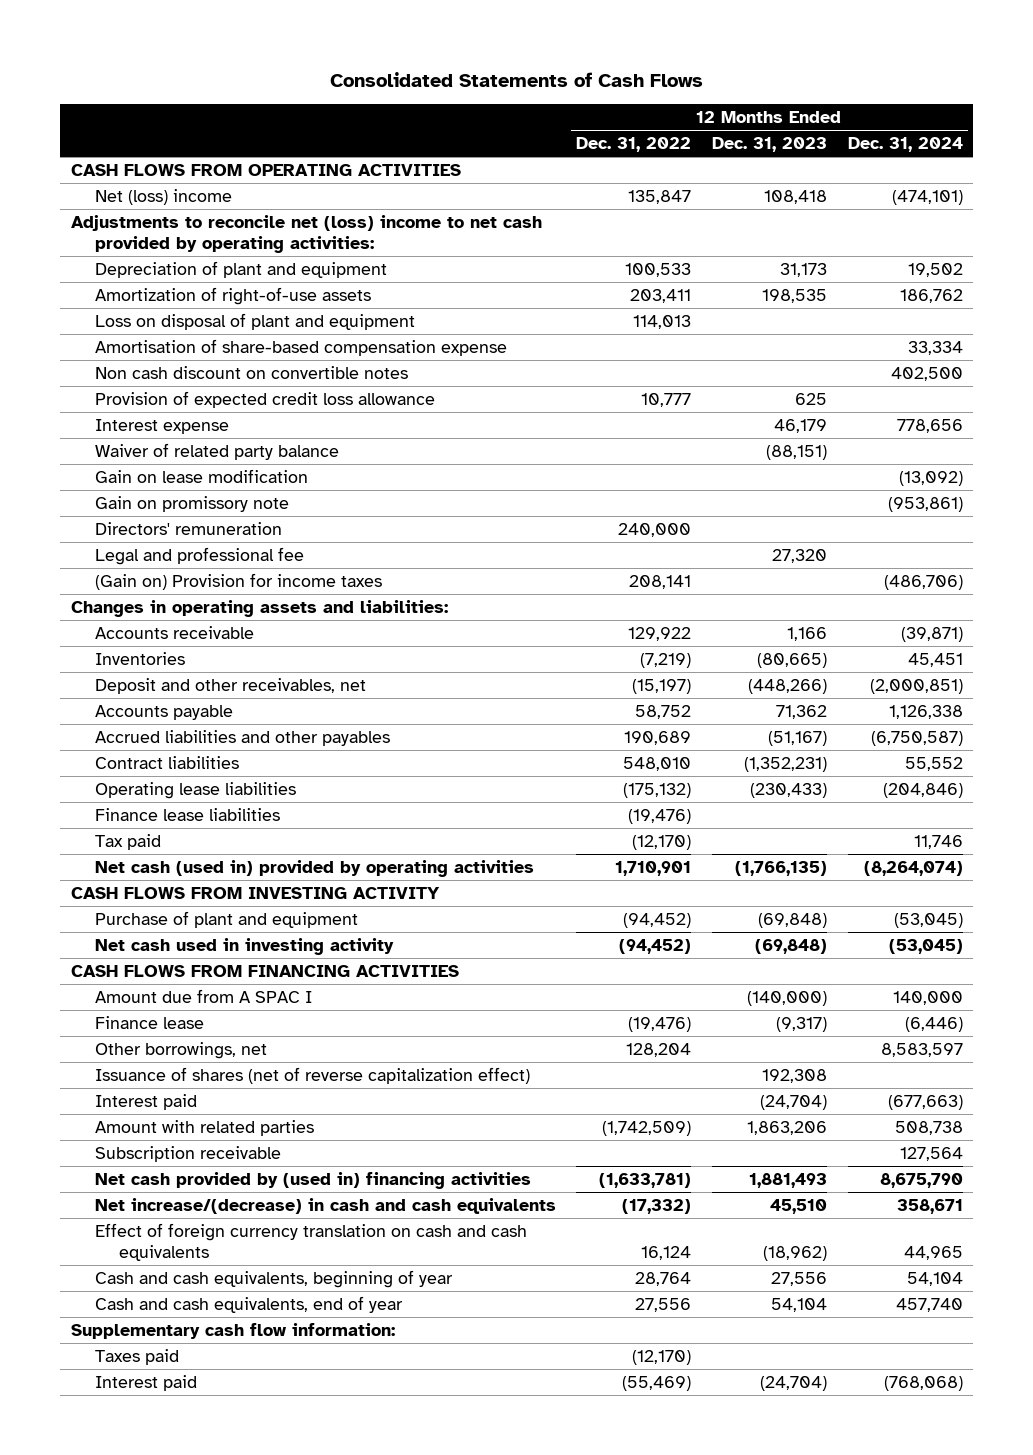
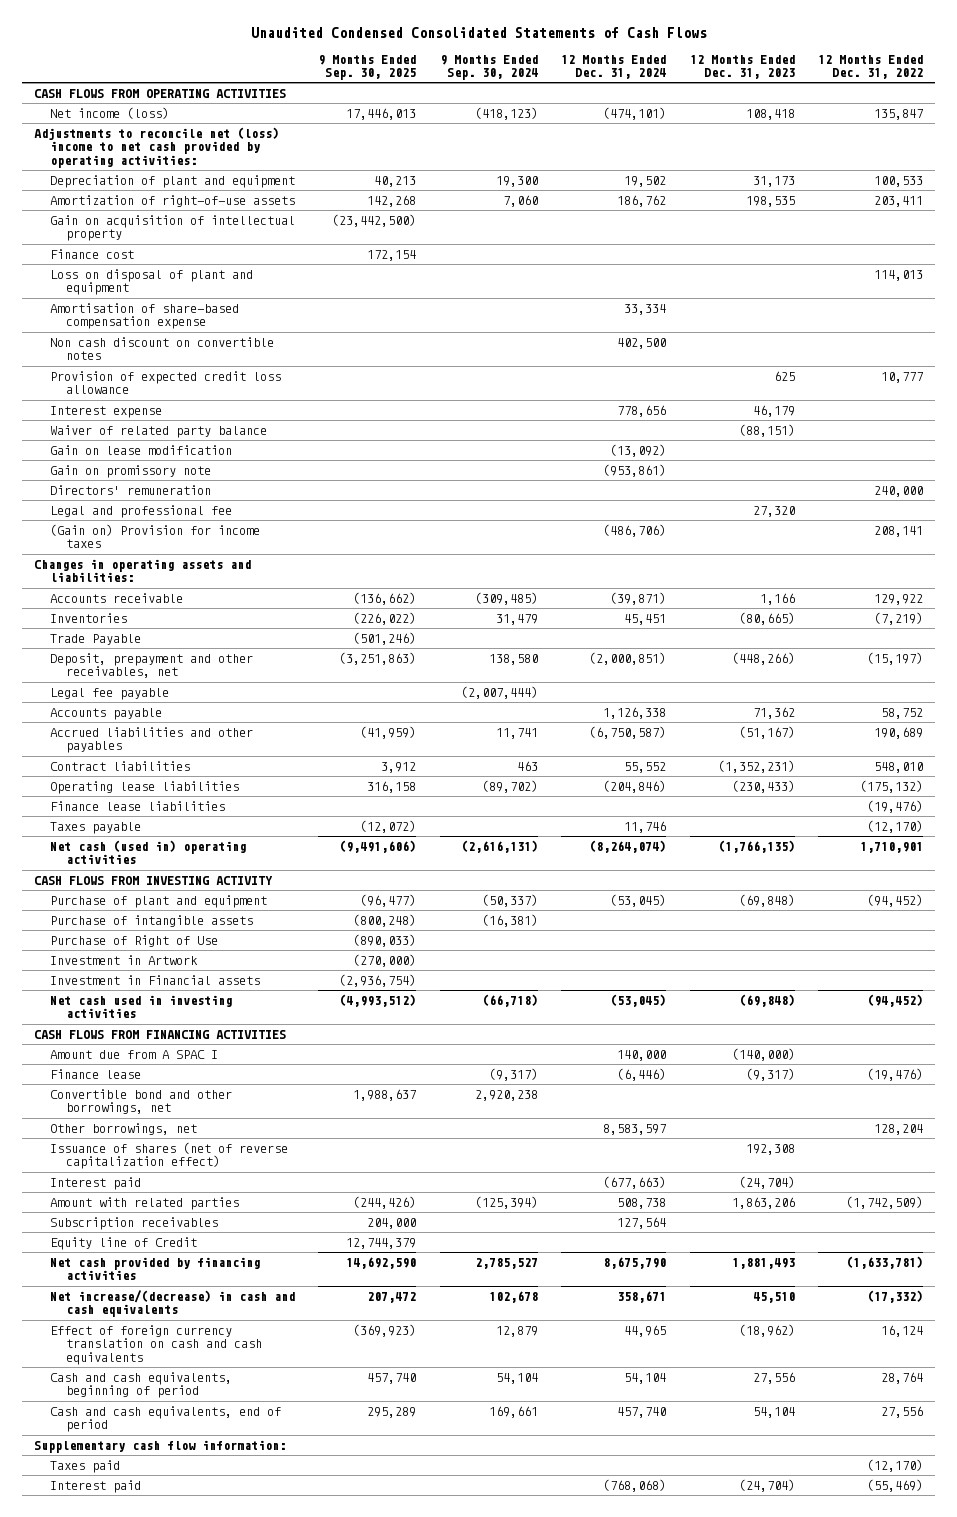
- Consolidated Statements of Cash Flows
+ Unaudited Condensed Consolidated Statements of Cash Flows
- | 12 Months Ended Dec. 31, 2022 | 12 Months Ended Dec. 31, 2023 | 12 Months Ended Dec. 31, 2024
+ | 9 Months Ended Sep. 30, 2025 | 9 Months Ended Sep. 30, 2024 | 12 Months Ended Dec. 31, 2024 | 12 Months Ended Dec. 31, 2023 | 12 Months Ended Dec. 31, 2022
- Net (loss) income | 135,847 | 108,418 | (474,101)
+ Net income (loss) | 17,446,013 | (418,123) | (474,101) | 108,418 | 135,847
+ Gain on acquisition of intellectual property | (23,442,500) | | | |
+ Finance cost | 172,154 | | | |
- Deposit and other receivables, net | (15,197) | (448,266) | (2,000,851)
+ Trade Payable | (501,246) | | | |
+ Deposit, prepayment and other receivables, net | (3,251,863) | 138,580 | (2,000,851) | (448,266) | (15,197)
+ Legal fee payable | | (2,007,444) | | |
- Tax paid | (12,170) | | 11,746
- Net cash (used in) provided by operating activities | 1,710,901 | (1,766,135) | (8,264,074)
+ Taxes payable | (12,072) | | 11,746 | | (12,170)
+ Net cash (used in) operating activities | (9,491,606) | (2,616,131) | (8,264,074) | (1,766,135) | 1,710,901
- Net cash used in investing activity | (94,452) | (69,848) | (53,045)
+ Purchase of intangible assets | (800,248) | (16,381) | | |
+ Purchase of Right of Use | (890,033) | | | |
+ Investment in Artwork | (270,000) | | | |
+ Investment in Financial assets | (2,936,754) | | | |
+ Net cash used in investing activities | (4,993,512) | (66,718) | (53,045) | (69,848) | (94,452)
+ Convertible bond and other borrowings, net | 1,988,637 | 2,920,238 | | |
- Subscription receivable | | | 127,564
- Net cash provided by (used in) financing activities | (1,633,781) | 1,881,493 | 8,675,790
+ Subscription receivables | 204,000 | | 127,564 | |
+ Equity line of Credit | 12,744,379 | | | |
+ Net cash provided by financing activities | 14,692,590 | 2,785,527 | 8,675,790 | 1,881,493 | (1,633,781)
- Cash and cash equivalents, beginning of year | 28,764 | 27,556 | 54,104
- Cash and cash equivalents, end of year | 27,556 | 54,104 | 457,740
+ Cash and cash equivalents, beginning of period | 457,740 | 54,104 | 54,104 | 27,556 | 28,764
+ Cash and cash equivalents, end of period | 295,289 | 169,661 | 457,740 | 54,104 | 27,556

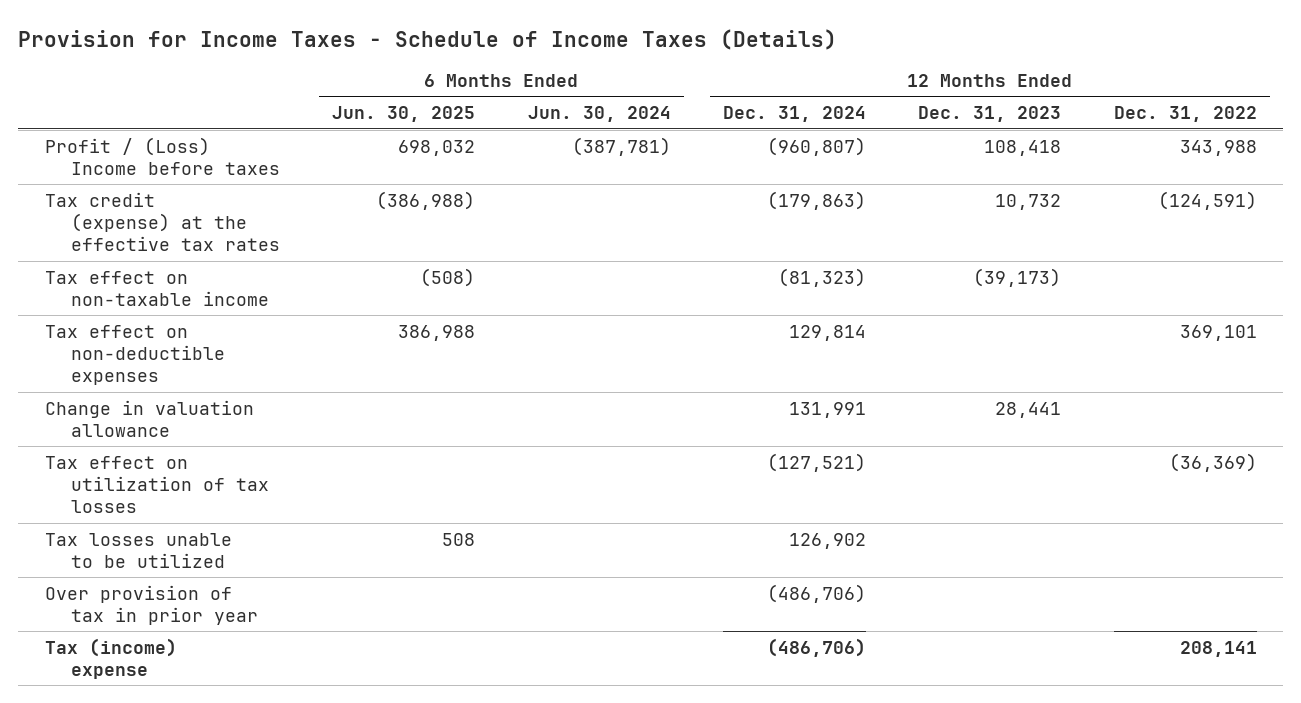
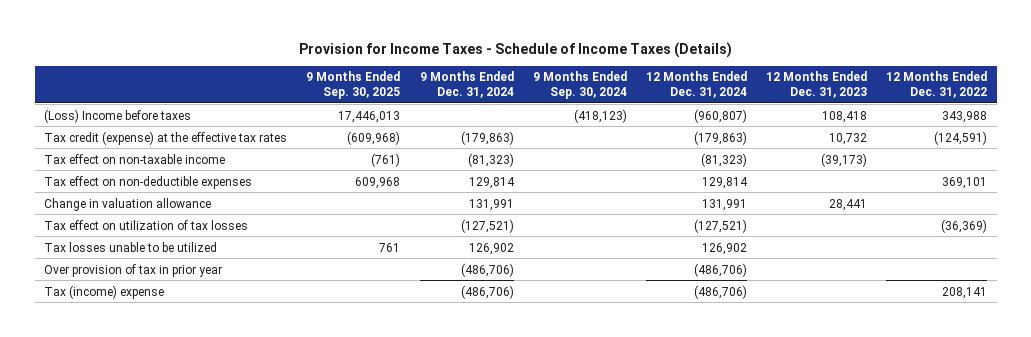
- | 6 Months Ended Jun. 30, 2025 | 6 Months Ended Jun. 30, 2024 | 12 Months Ended Dec. 31, 2024 | 12 Months Ended Dec. 31, 2023 | 12 Months Ended Dec. 31, 2022
+ | 9 Months Ended Sep. 30, 2025 | 9 Months Ended Dec. 31, 2024 | 9 Months Ended Sep. 30, 2024 | 12 Months Ended Dec. 31, 2024 | 12 Months Ended Dec. 31, 2023 | 12 Months Ended Dec. 31, 2022
- Profit / (Loss) Income before taxes | 698,032 | (387,781) | (960,807) | 108,418 | 343,988
+ (Loss) Income before taxes | 17,446,013 | | (418,123) | (960,807) | 108,418 | 343,988

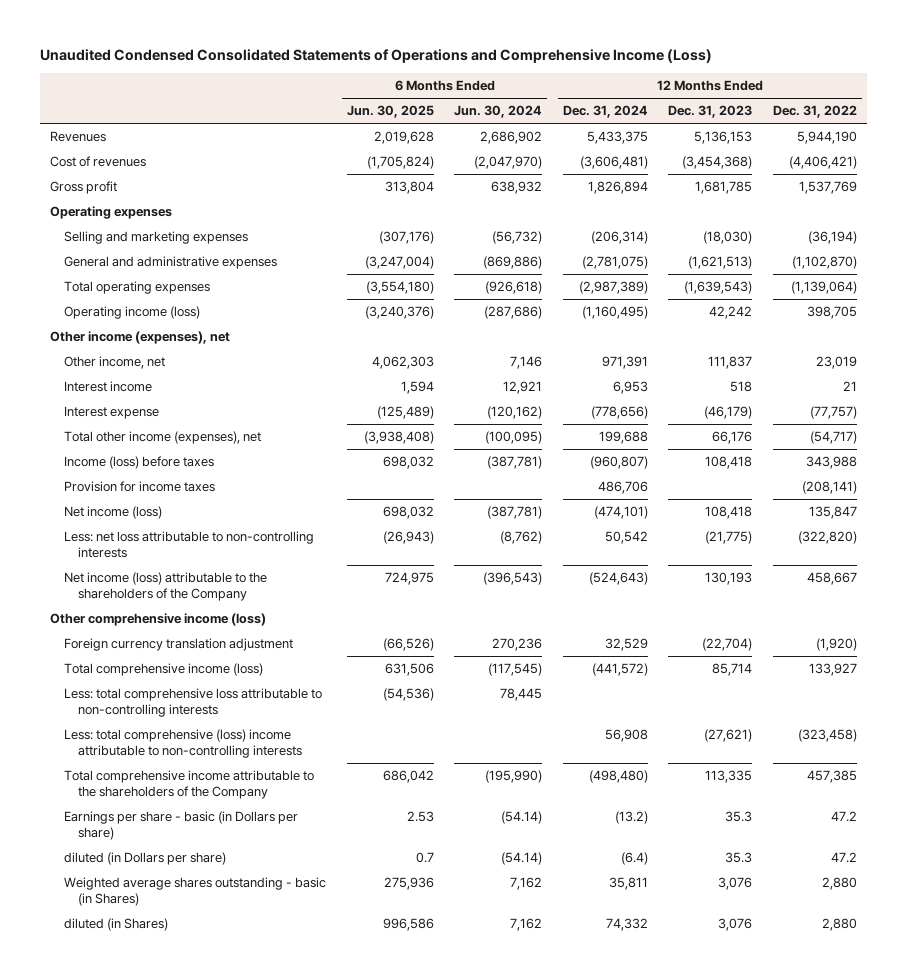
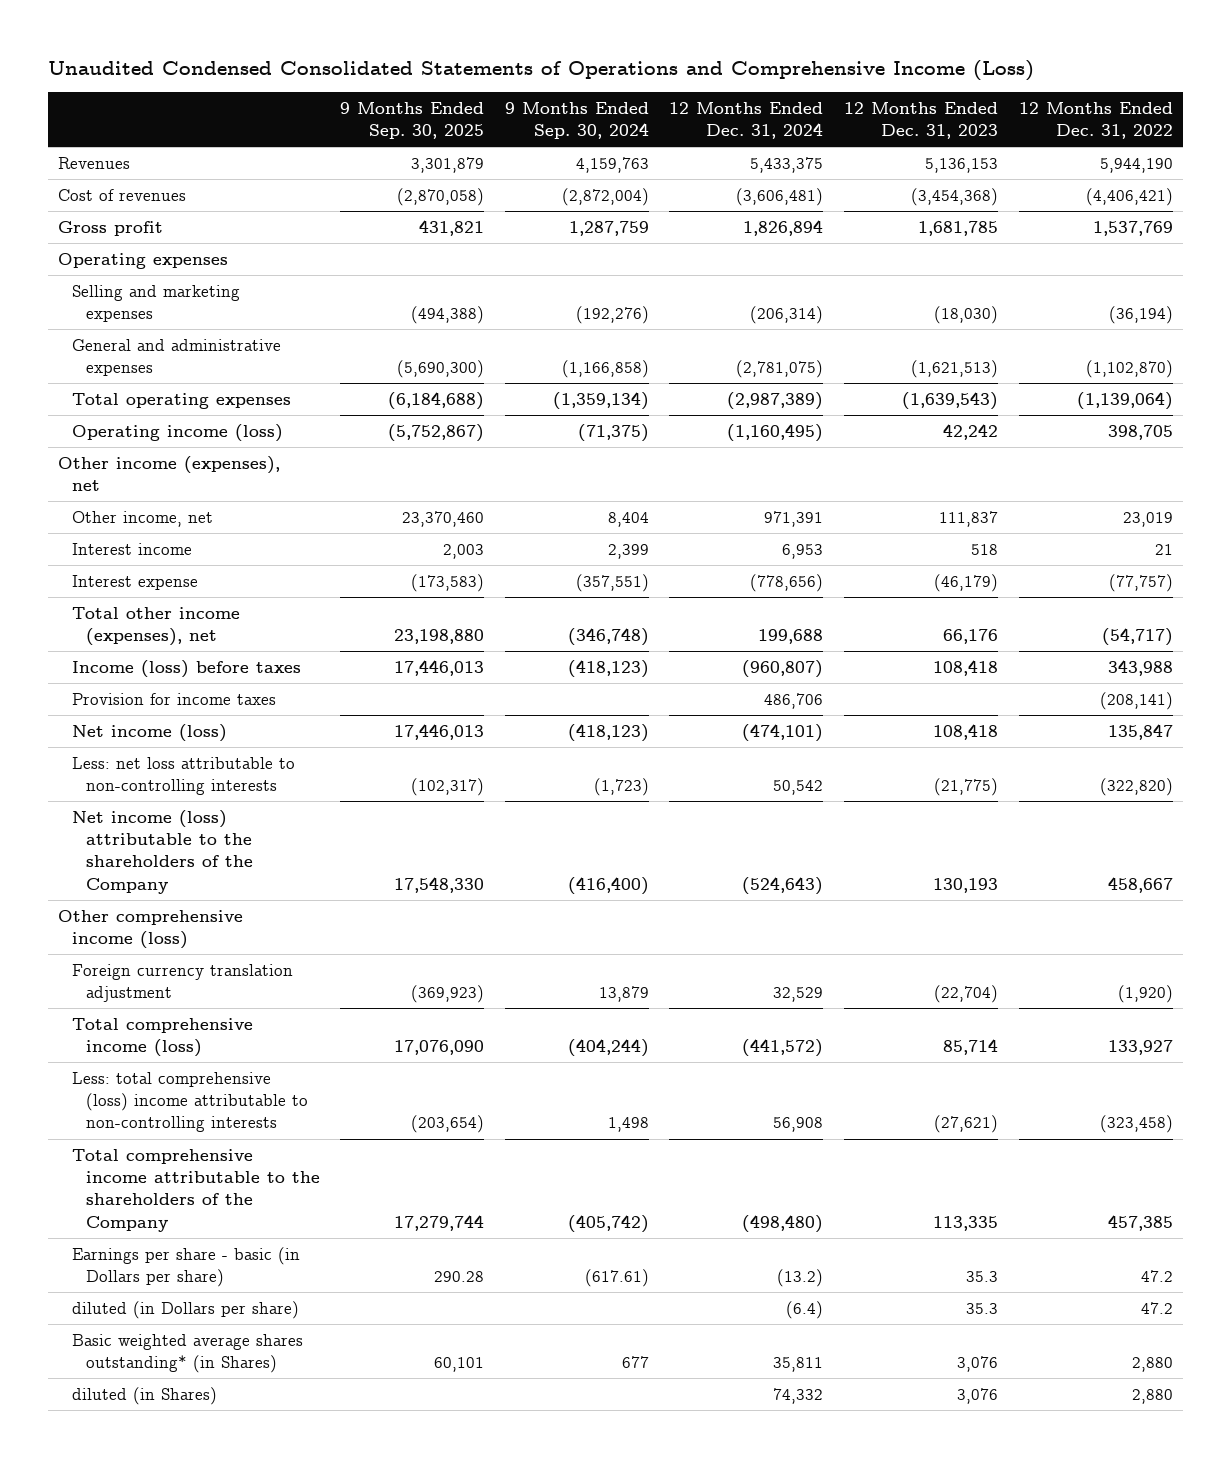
- | 6 Months Ended Jun. 30, 2025 | 6 Months Ended Jun. 30, 2024 | 12 Months Ended Dec. 31, 2024 | 12 Months Ended Dec. 31, 2023 | 12 Months Ended Dec. 31, 2022
+ | 9 Months Ended Sep. 30, 2025 | 9 Months Ended Sep. 30, 2024 | 12 Months Ended Dec. 31, 2024 | 12 Months Ended Dec. 31, 2023 | 12 Months Ended Dec. 31, 2022
- Less: total comprehensive loss attributable to non-controlling interests | (54,536) | 78,445 | | |
- Weighted average shares outstanding - basic (in Shares) | 275,936 | 7,162 | 35,811 | 3,076 | 2,880
+ Basic weighted average shares outstanding* (in Shares) | 60,101 | 677 | 35,811 | 3,076 | 2,880

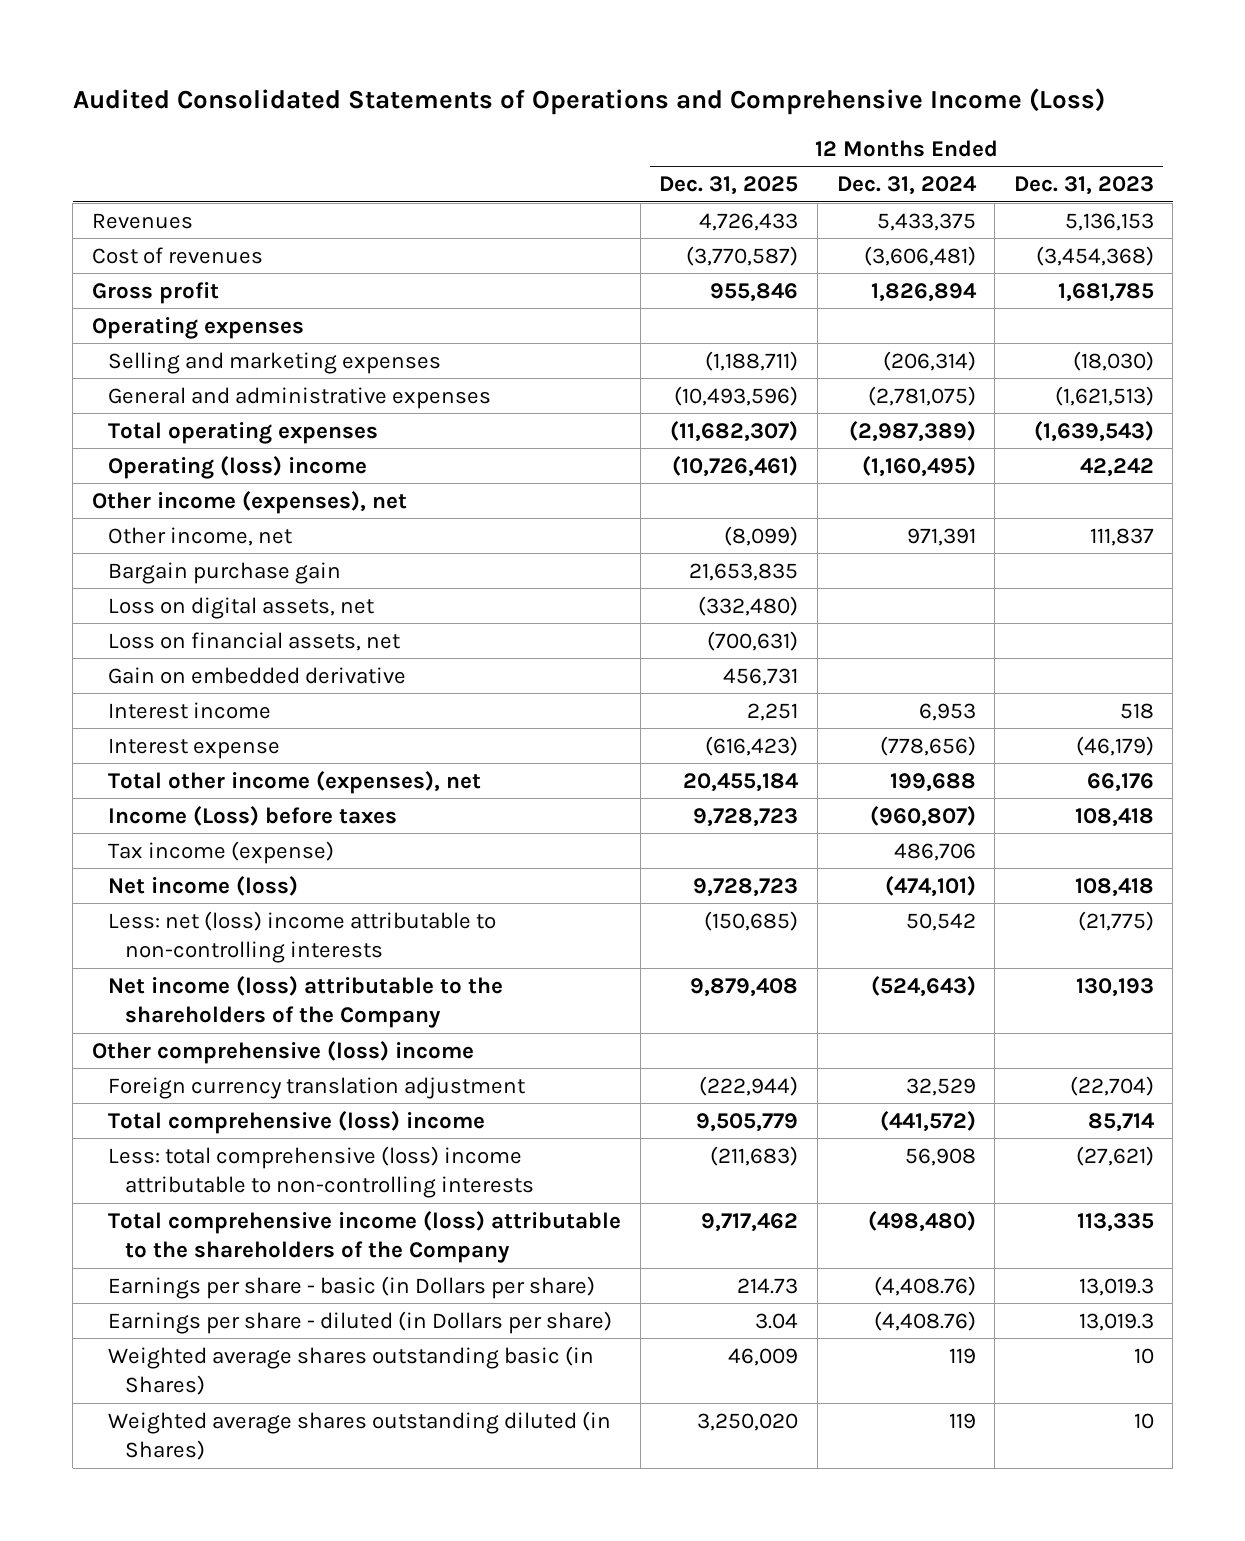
- Unaudited Condensed Consolidated Statements of Operations and Comprehensive Income (Loss)
+ Audited Consolidated Statements of Operations and Comprehensive Income (Loss)
- | 9 Months Ended Sep. 30, 2025 | 9 Months Ended Sep. 30, 2024 | 12 Months Ended Dec. 31, 2024 | 12 Months Ended Dec. 31, 2023 | 12 Months Ended Dec. 31, 2022
+ | 12 Months Ended Dec. 31, 2025 | 12 Months Ended Dec. 31, 2024 | 12 Months Ended Dec. 31, 2023
- Operating income (loss) | (5,752,867) | (71,375) | (1,160,495) | 42,242 | 398,705
+ Operating (loss) income | (10,726,461) | (1,160,495) | 42,242
+ Bargain purchase gain | 21,653,835 | |
+ Loss on digital assets, net | (332,480) | |
+ Loss on financial assets, net | (700,631) | |
+ Gain on embedded derivative | 456,731 | |
- Income (loss) before taxes | 17,446,013 | (418,123) | (960,807) | 108,418 | 343,988
- Provision for income taxes | | | 486,706 | | (208,141)
+ Income (Loss) before taxes | 9,728,723 | (960,807) | 108,418
+ Tax income (expense) | | 486,706 |
- Less: net loss attributable to non-controlling interests | (102,317) | (1,723) | 50,542 | (21,775) | (322,820)
+ Less: net (loss) income attributable to non-controlling interests | (150,685) | 50,542 | (21,775)
- Other comprehensive income (loss)
+ Other comprehensive (loss) income
- Total comprehensive income (loss) | 17,076,090 | (404,244) | (441,572) | 85,714 | 133,927
+ Total comprehensive (loss) income | 9,505,779 | (441,572) | 85,714
- Total comprehensive income attributable to the shareholders of the Company | 17,279,744 | (405,742) | (498,480) | 113,335 | 457,385
- Earnings per share - basic (in Dollars per share) | 290.28 | (617.61) | (13.2) | 35.3 | 47.2
- diluted (in Dollars per share) | | | (6.4) | 35.3 | 47.2
- Basic weighted average shares outstanding* (in Shares) | 60,101 | 677 | 35,811 | 3,076 | 2,880
- diluted (in Shares) | | | 74,332 | 3,076 | 2,880
+ Total comprehensive income (loss) attributable to the shareholders of the Company | 9,717,462 | (498,480) | 113,335
+ Earnings per share - basic (in Dollars per share) | 214.73 | (4,408.76) | 13,019.3
+ Earnings per share - diluted (in Dollars per share) | 3.04 | (4,408.76) | 13,019.3
+ Weighted average shares outstanding basic (in Shares) | 46,009 | 119 | 10
+ Weighted average shares outstanding diluted (in Shares) | 3,250,020 | 119 | 10

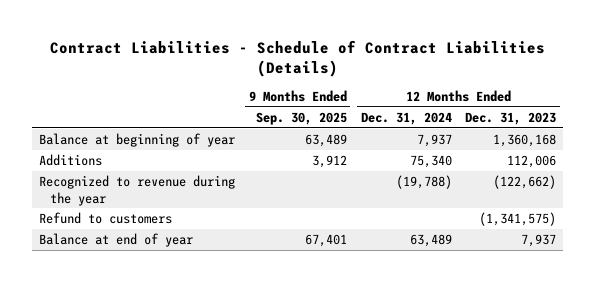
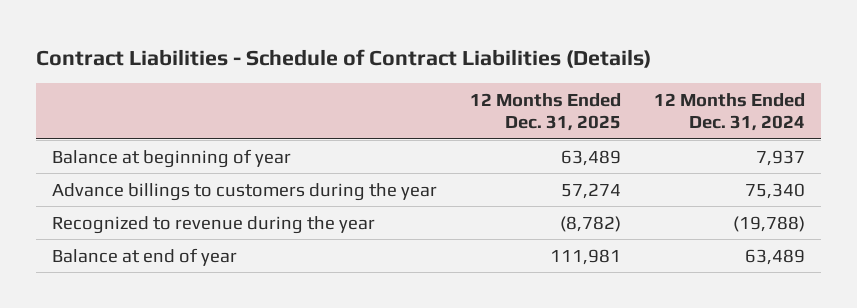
- | 9 Months Ended Sep. 30, 2025 | 12 Months Ended Dec. 31, 2024 | 12 Months Ended Dec. 31, 2023
+ | 12 Months Ended Dec. 31, 2025 | 12 Months Ended Dec. 31, 2024
- Additions | 3,912 | 75,340 | 112,006
+ Advance billings to customers during the year | 57,274 | 75,340
- Refund to customers | | | (1,341,575)

